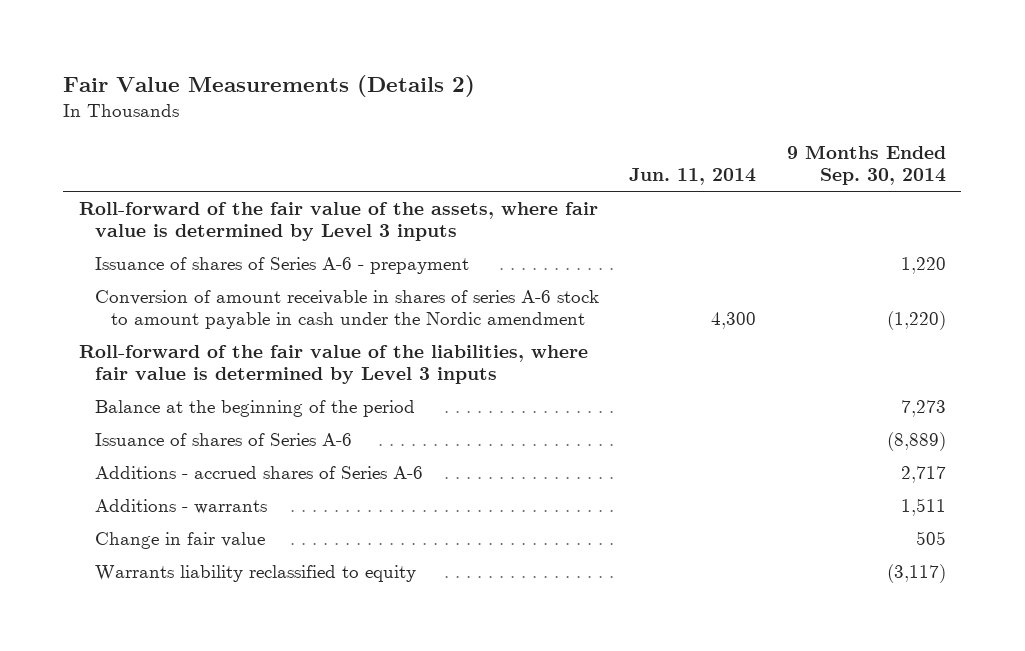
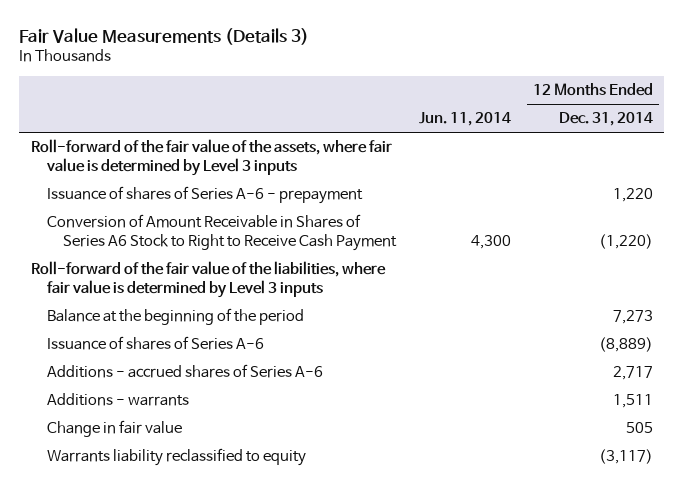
- Fair Value Measurements (Details 2)
+ Fair Value Measurements (Details 3)
- | Jun. 11, 2014 | 9 Months Ended Sep. 30, 2014
+ | Jun. 11, 2014 | 12 Months Ended Dec. 31, 2014
- Conversion of amount receivable in shares of series A-6 stock to amount payable in cash under the Nordic amendment | 4,300 | (1,220)
+ Conversion of Amount Receivable in Shares of Series A6 Stock to Right to Receive Cash Payment | 4,300 | (1,220)

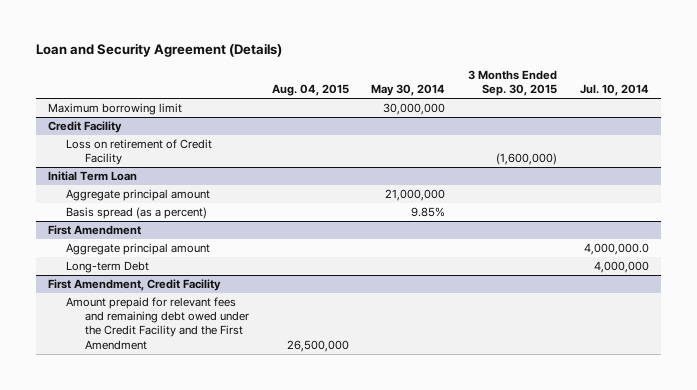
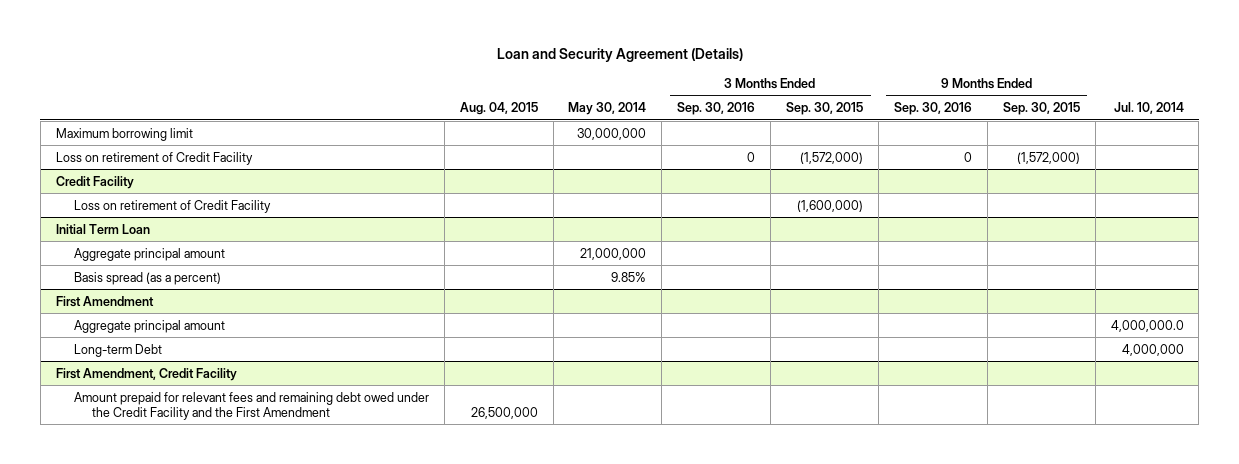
- | Aug. 04, 2015 | May 30, 2014 | 3 Months Ended Sep. 30, 2015 | Jul. 10, 2014
+ | Aug. 04, 2015 | May 30, 2014 | 3 Months Ended Sep. 30, 2016 | 3 Months Ended Sep. 30, 2015 | 9 Months Ended Sep. 30, 2016 | 9 Months Ended Sep. 30, 2015 | Jul. 10, 2014
+ Loss on retirement of Credit Facility | | | 0 | (1,572,000) | 0 | (1,572,000) |

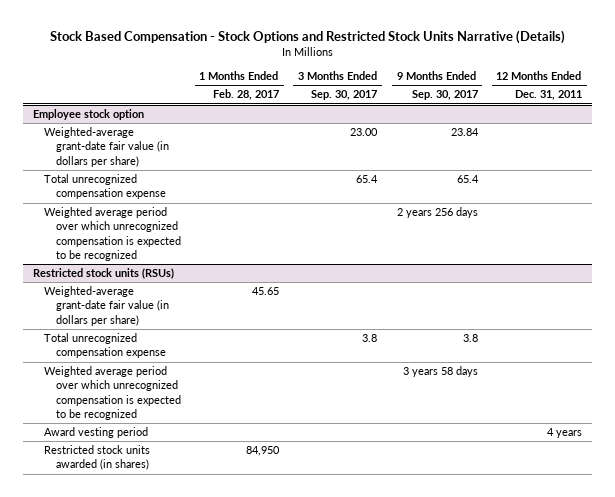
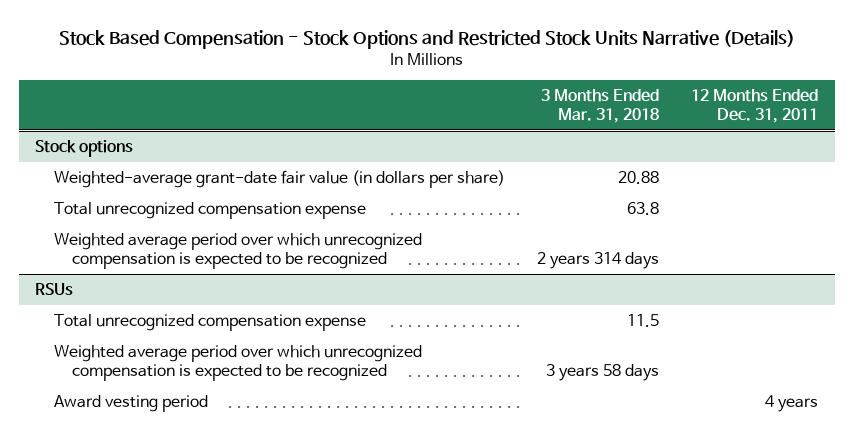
- | 1 Months Ended Feb. 28, 2017 | 3 Months Ended Sep. 30, 2017 | 9 Months Ended Sep. 30, 2017 | 12 Months Ended Dec. 31, 2011
+ | 3 Months Ended Mar. 31, 2018 | 12 Months Ended Dec. 31, 2011
- Employee stock option
+ Stock options
- Restricted stock units (RSUs)
- Weighted-average grant-date fair value (in dollars per share) | 45.65 | | |
+ RSUs
- Restricted stock units awarded (in shares) | 84,950 | | |

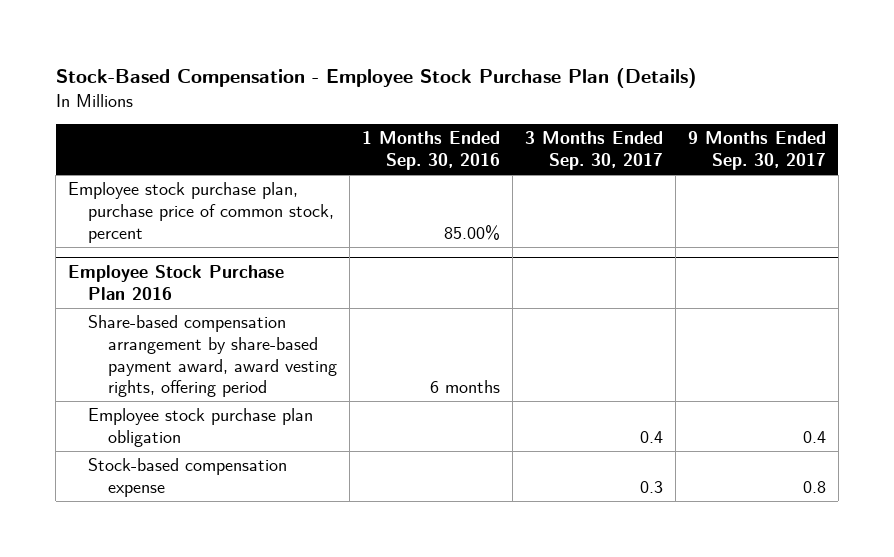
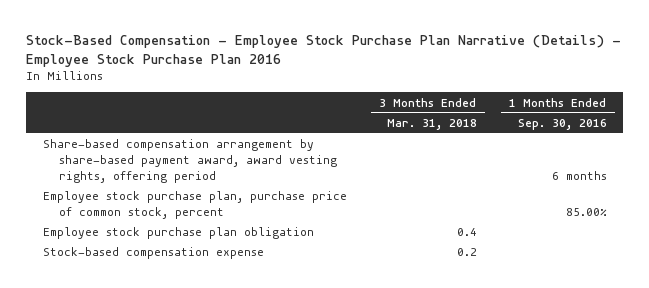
- Stock-Based Compensation - Employee Stock Purchase Plan (Details)
+ Stock-Based Compensation - Employee Stock Purchase Plan Narrative (Details) - Employee Stock Purchase Plan 2016
- | 1 Months Ended Sep. 30, 2016 | 3 Months Ended Sep. 30, 2017 | 9 Months Ended Sep. 30, 2017
+ | 3 Months Ended Mar. 31, 2018 | 1 Months Ended Sep. 30, 2016
+ Share-based compensation arrangement by share-based payment award, award vesting rights, offering period | | 6 months
- Employee Stock Purchase Plan 2016
- Share-based compensation arrangement by share-based payment award, award vesting rights, offering period | 6 months | |
- Employee stock purchase plan obligation | | 0.4 | 0.4
- Stock-based compensation expense | | 0.3 | 0.8
+ Employee stock purchase plan obligation | 0.4 |
+ Stock-based compensation expense | 0.2 |

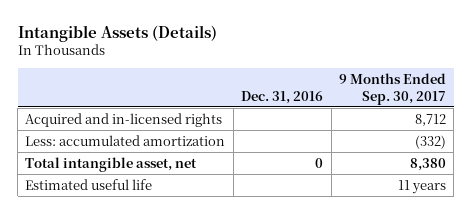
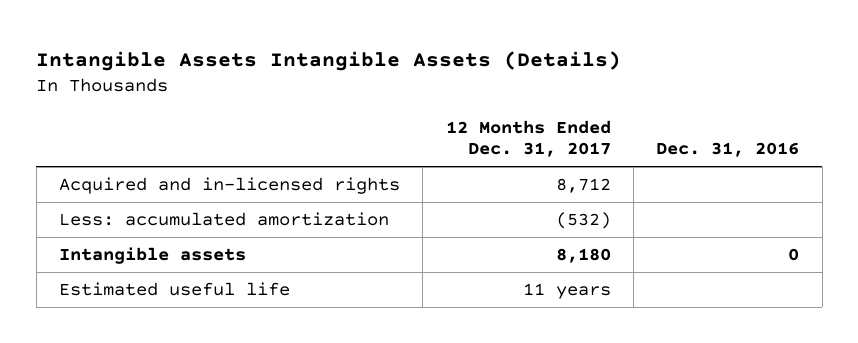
- Intangible Assets (Details)
+ Intangible Assets Intangible Assets (Details)
- | Dec. 31, 2016 | 9 Months Ended Sep. 30, 2017
+ | 12 Months Ended Dec. 31, 2017 | Dec. 31, 2016
- Total intangible asset, net | 0 | 8,380
+ Intangible assets | 8,180 | 0

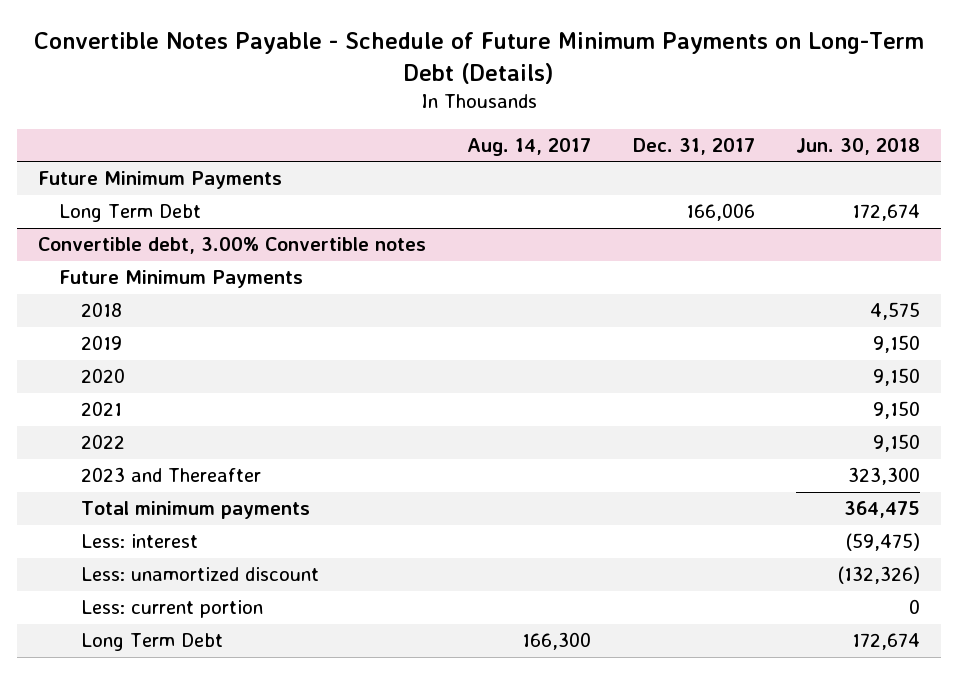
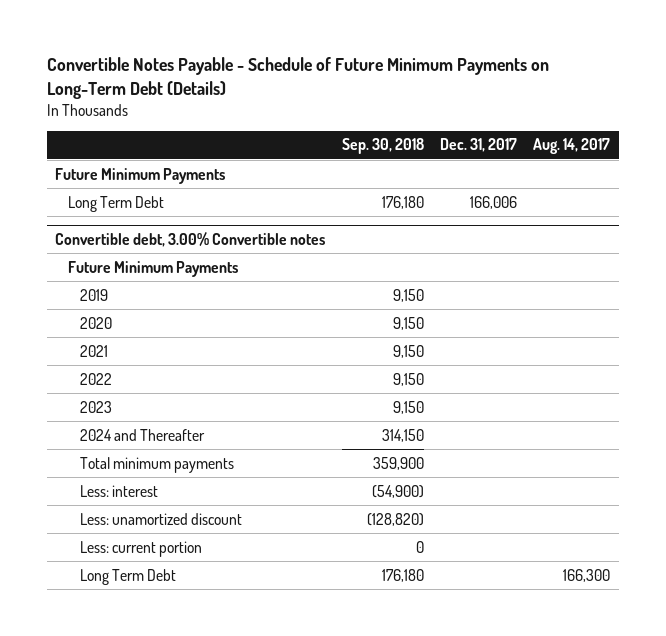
- | Aug. 14, 2017 | Dec. 31, 2017 | Jun. 30, 2018
+ | Sep. 30, 2018 | Dec. 31, 2017 | Aug. 14, 2017
@ Convertible debt, 3.00% Convertible notes
- 2018 | | | 4,575
- 2023 and Thereafter | | | 323,300
+ 2023 | 9,150 | |
+ 2024 and Thereafter | 314,150 | |

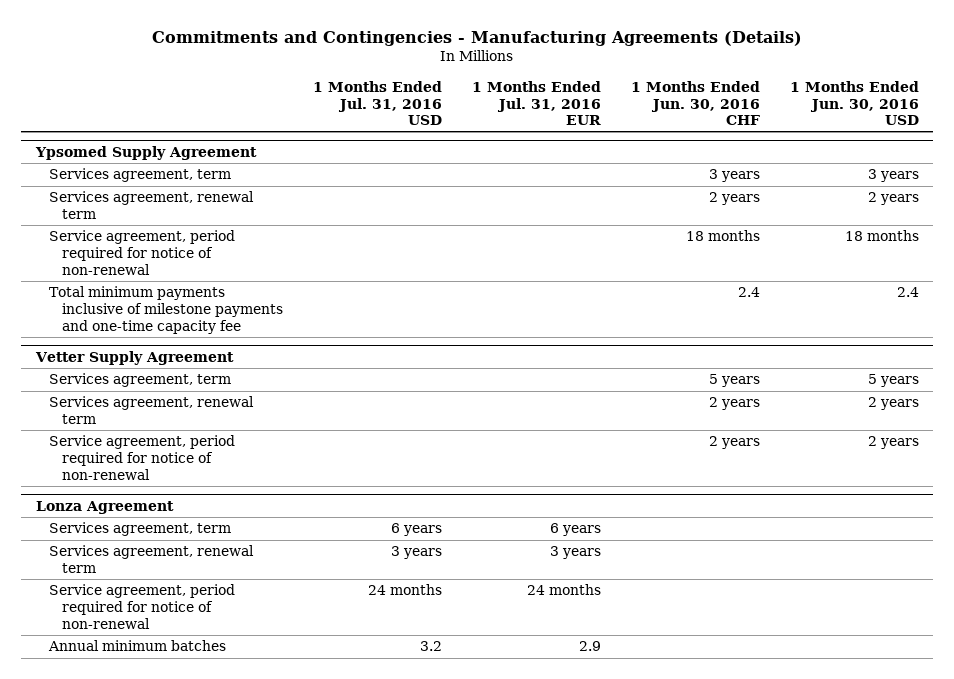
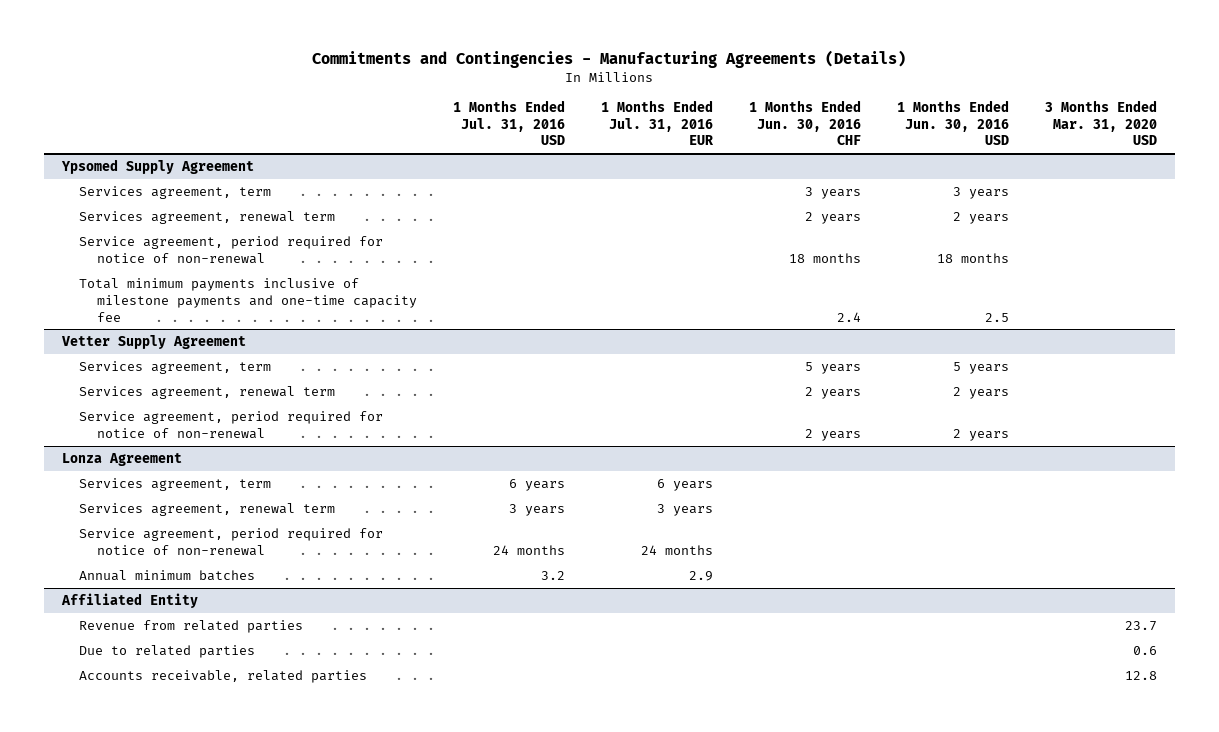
- | 1 Months Ended Jul. 31, 2016 USD | 1 Months Ended Jul. 31, 2016 EUR | 1 Months Ended Jun. 30, 2016 CHF | 1 Months Ended Jun. 30, 2016 USD
+ | 1 Months Ended Jul. 31, 2016 USD | 1 Months Ended Jul. 31, 2016 EUR | 1 Months Ended Jun. 30, 2016 CHF | 1 Months Ended Jun. 30, 2016 USD | 3 Months Ended Mar. 31, 2020 USD
@ Ypsomed Supply Agreement
- Total minimum payments inclusive of milestone payments and one-time capacity fee | | | 2.4 | 2.4
+ Total minimum payments inclusive of milestone payments and one-time capacity fee | | | 2.4 | 2.5 |
+ Affiliated Entity
+ Revenue from related parties | | | | | 23.7
+ Due to related parties | | | | | 0.6
+ Accounts receivable, related parties | | | | | 12.8

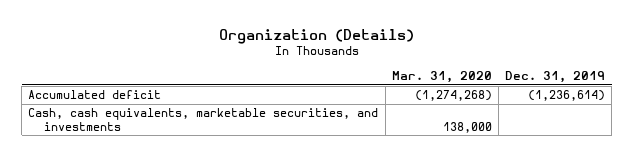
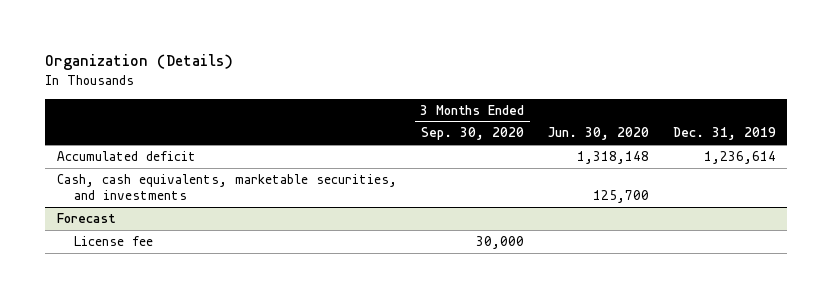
- | Mar. 31, 2020 | Dec. 31, 2019
+ | 3 Months Ended Sep. 30, 2020 | Jun. 30, 2020 | Dec. 31, 2019
- Accumulated deficit | (1,274,268) | (1,236,614)
+ Accumulated deficit | | 1,318,148 | 1,236,614
+ Forecast
+ License fee | 30,000 | |

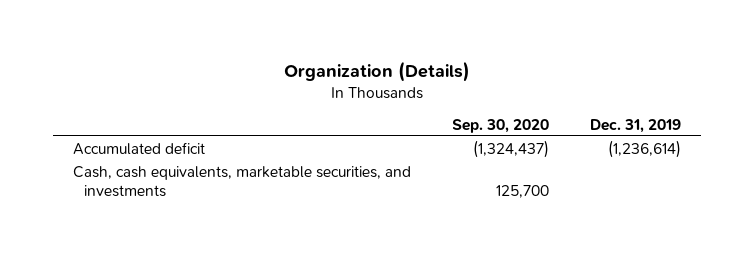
- | 3 Months Ended Sep. 30, 2020 | Jun. 30, 2020 | Dec. 31, 2019
+ | Sep. 30, 2020 | Dec. 31, 2019
- Accumulated deficit | | 1,318,148 | 1,236,614
+ Accumulated deficit | (1,324,437) | (1,236,614)
- Forecast
- License fee | 30,000 | |

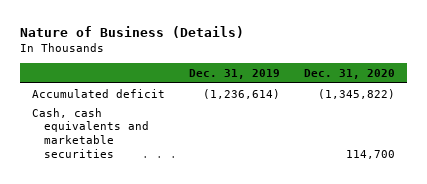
- Organization (Details)
+ Nature of Business (Details)
- | Sep. 30, 2020 | Dec. 31, 2019
+ | Dec. 31, 2019 | Dec. 31, 2020
- Cash, cash equivalents, marketable securities, and investments | 125,700 |
+ Cash, cash equivalents and marketable securities | | 114,700

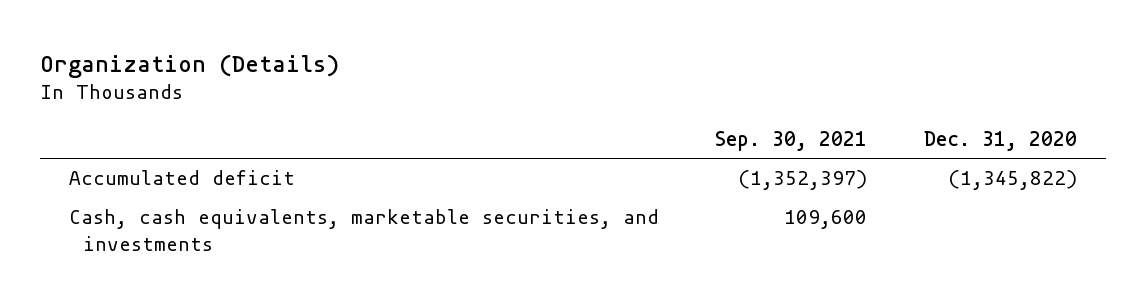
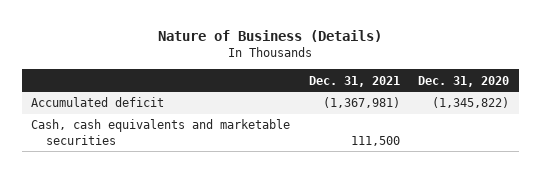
- Organization (Details)
+ Nature of Business (Details)
- | Sep. 30, 2021 | Dec. 31, 2020
+ | Dec. 31, 2021 | Dec. 31, 2020
- Cash, cash equivalents, marketable securities, and investments | 109,600 |
+ Cash, cash equivalents and marketable securities | 111,500 |

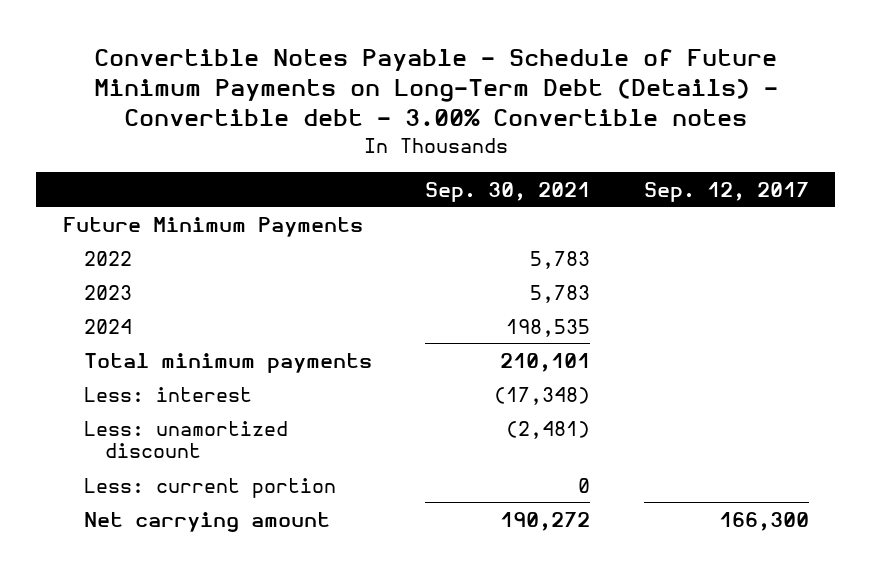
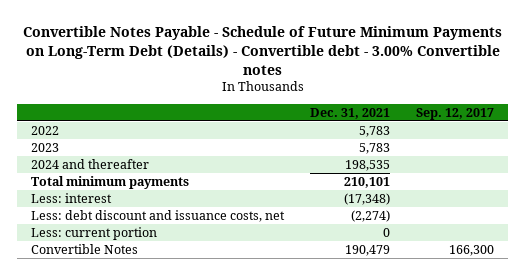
- | Sep. 30, 2021 | Sep. 12, 2017
+ | Dec. 31, 2021 | Sep. 12, 2017
- Future Minimum Payments
- 2024 | 198,535 |
+ 2024 and thereafter | 198,535 |
- Less: unamortized discount | (2,481) |
+ Less: debt discount and issuance costs, net | (2,274) |
- Net carrying amount | 190,272 | 166,300
+ Convertible Notes | 190,479 | 166,300

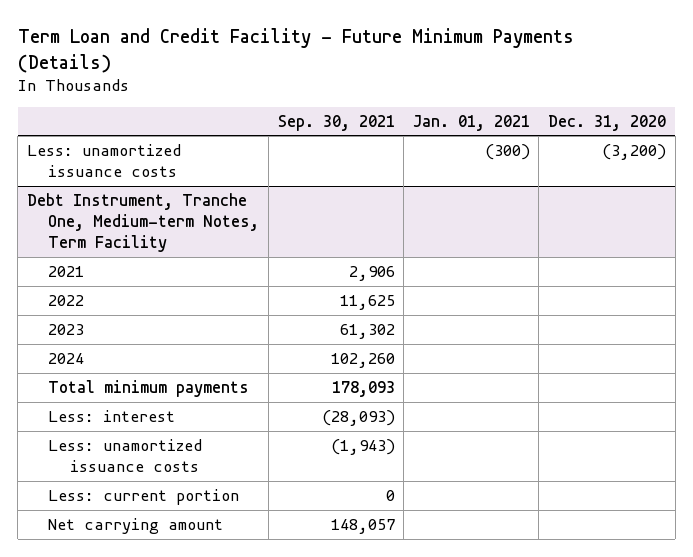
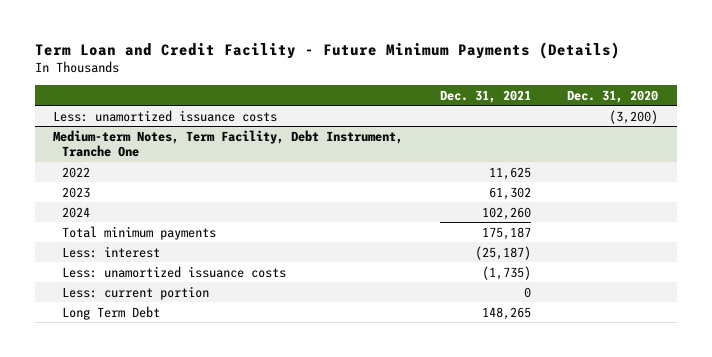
- | Sep. 30, 2021 | Jan. 01, 2021 | Dec. 31, 2020
+ | Dec. 31, 2021 | Dec. 31, 2020
- Debt Instrument, Tranche One, Medium-term Notes, Term Facility
- 2021 | 2,906 | |
+ Medium-term Notes, Term Facility, Debt Instrument, Tranche One
- Net carrying amount | 148,057 | |
+ Long Term Debt | 148,265 |

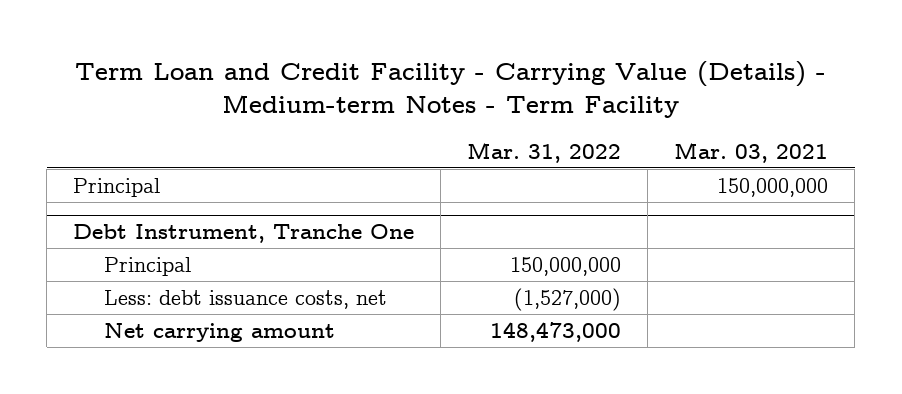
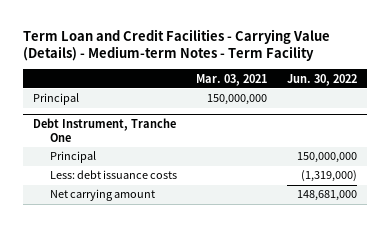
- Term Loan and Credit Facility - Carrying Value (Details) - Medium-term Notes - Term Facility
+ Term Loan and Credit Facilities - Carrying Value (Details) - Medium-term Notes - Term Facility
- | Mar. 31, 2022 | Mar. 03, 2021
+ | Mar. 03, 2021 | Jun. 30, 2022
@ Debt Instrument, Tranche One
- Less: debt issuance costs, net | (1,527,000) |
+ Less: debt issuance costs | | (1,319,000)

